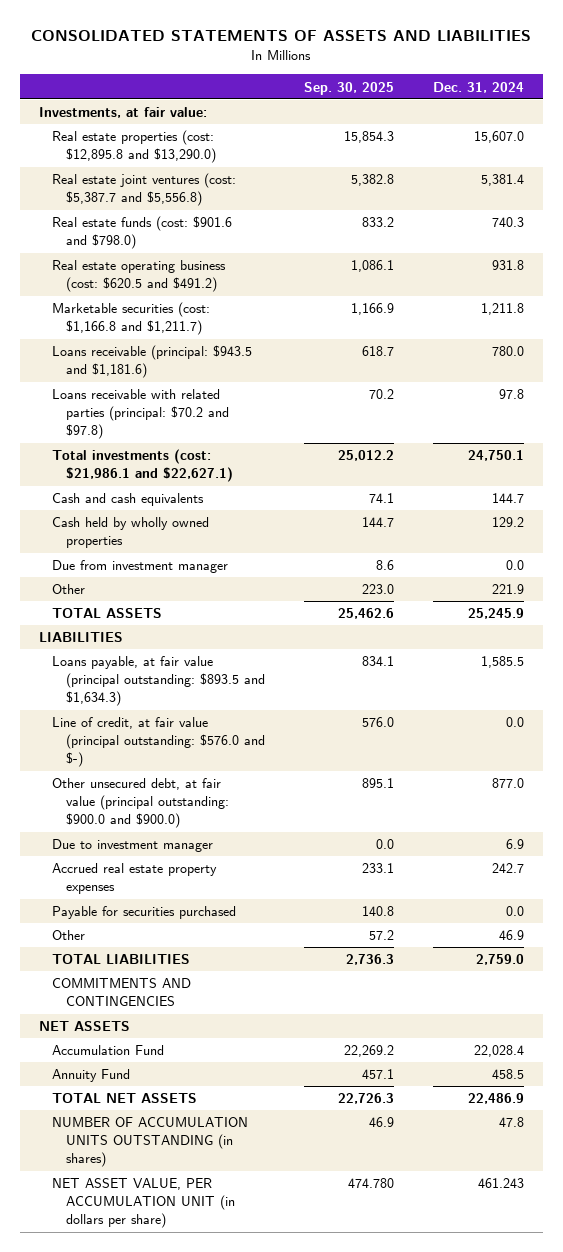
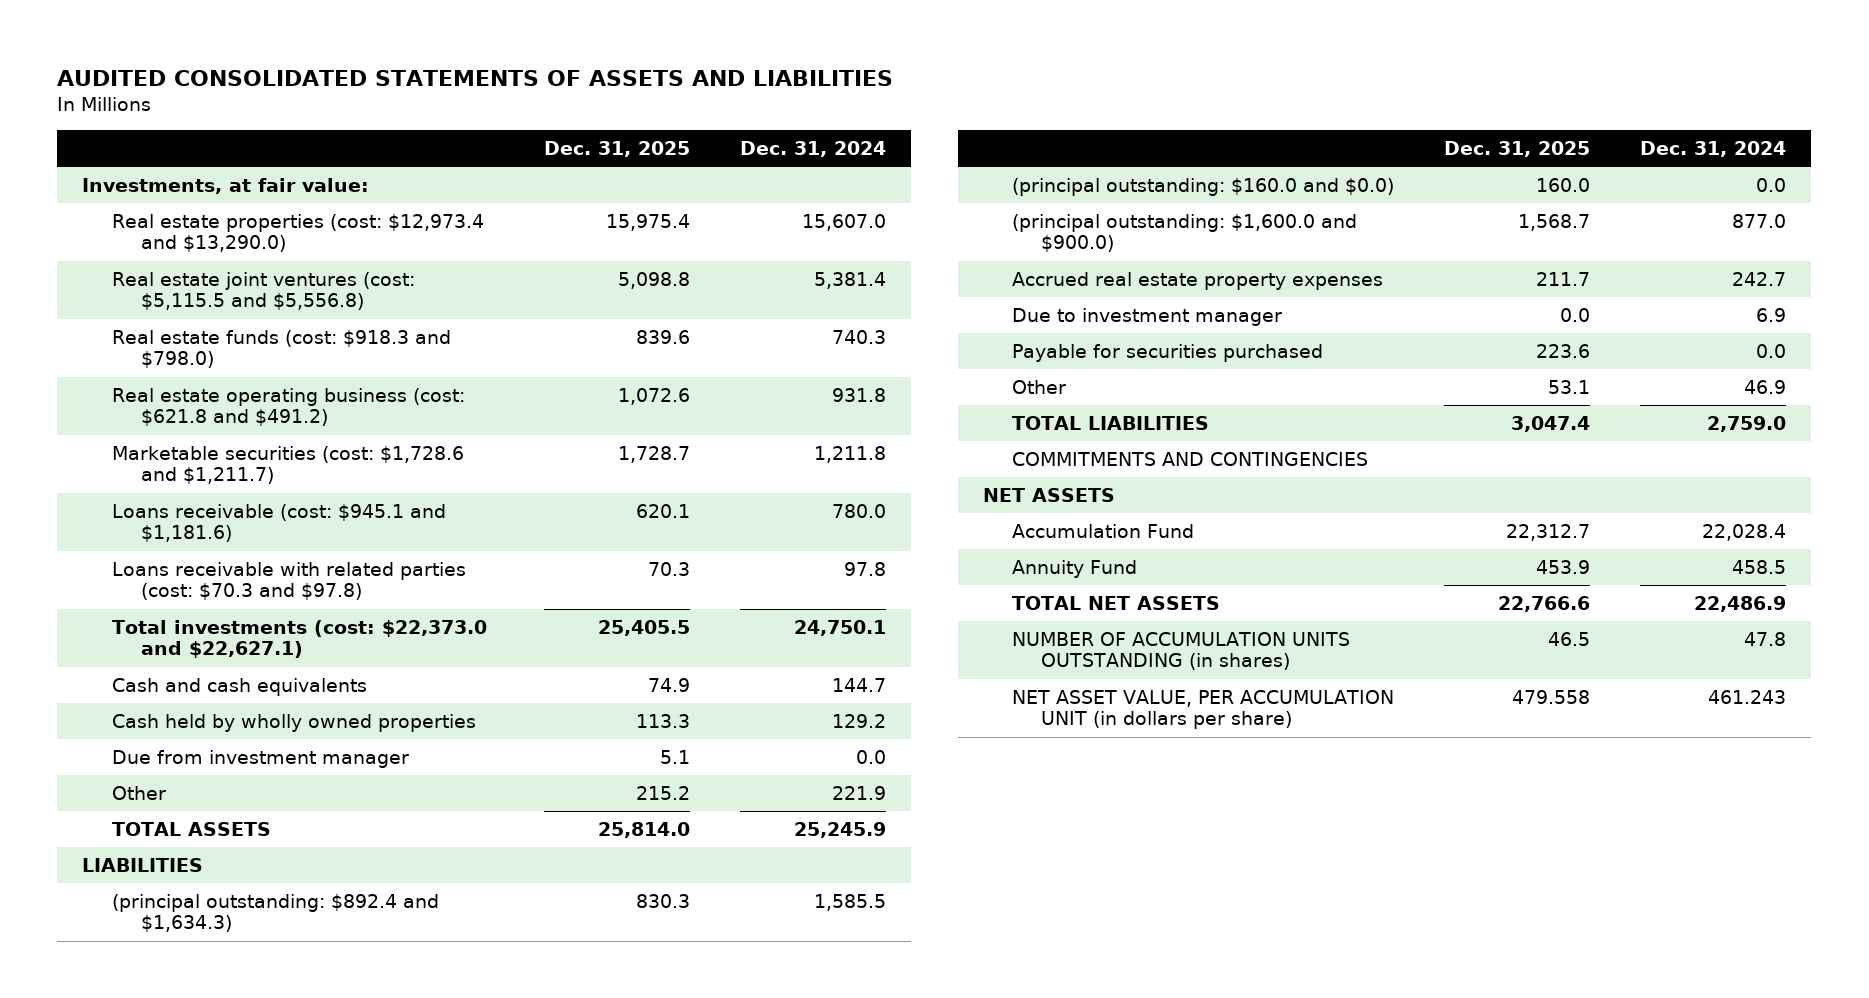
- CONSOLIDATED STATEMENTS OF ASSETS AND LIABILITIES
+ AUDITED CONSOLIDATED STATEMENTS OF ASSETS AND LIABILITIES
- | Sep. 30, 2025 | Dec. 31, 2024
+ | Dec. 31, 2025 | Dec. 31, 2024
- Real estate properties (cost: $12,895.8 and $13,290.0) | 15,854.3 | 15,607.0
- Real estate joint ventures (cost: $5,387.7 and $5,556.8) | 5,382.8 | 5,381.4
- Real estate funds (cost: $901.6 and $798.0) | 833.2 | 740.3
- Real estate operating business (cost: $620.5 and $491.2) | 1,086.1 | 931.8
- Marketable securities (cost: $1,166.8 and $1,211.7) | 1,166.9 | 1,211.8
- Loans receivable (principal: $943.5 and $1,181.6) | 618.7 | 780.0
- Loans receivable with related parties (principal: $70.2 and $97.8) | 70.2 | 97.8
- Total investments (cost: $21,986.1 and $22,627.1) | 25,012.2 | 24,750.1
+ Real estate properties (cost: $12,973.4 and $13,290.0) | 15,975.4 | 15,607.0
+ Real estate joint ventures (cost: $5,115.5 and $5,556.8) | 5,098.8 | 5,381.4
+ Real estate funds (cost: $918.3 and $798.0) | 839.6 | 740.3
+ Real estate operating business (cost: $621.8 and $491.2) | 1,072.6 | 931.8
+ Marketable securities (cost: $1,728.6 and $1,211.7) | 1,728.7 | 1,211.8
+ Loans receivable (cost: $945.1 and $1,181.6) | 620.1 | 780.0
+ Loans receivable with related parties (cost: $70.3 and $97.8) | 70.3 | 97.8
+ Total investments (cost: $22,373.0 and $22,627.1) | 25,405.5 | 24,750.1
- Loans payable, at fair value (principal outstanding: $893.5 and $1,634.3) | 834.1 | 1,585.5
- Line of credit, at fair value (principal outstanding: $576.0 and $-) | 576.0 | 0.0
- Other unsecured debt, at fair value (principal outstanding: $900.0 and $900.0) | 895.1 | 877.0
+ (principal outstanding: $892.4 and $1,634.3) | 830.3 | 1,585.5
+ (principal outstanding: $160.0 and $0.0) | 160.0 | 0.0
+ (principal outstanding: $1,600.0 and $900.0) | 1,568.7 | 877.0
moved down: Due to investment manager | 0.0 | 6.9

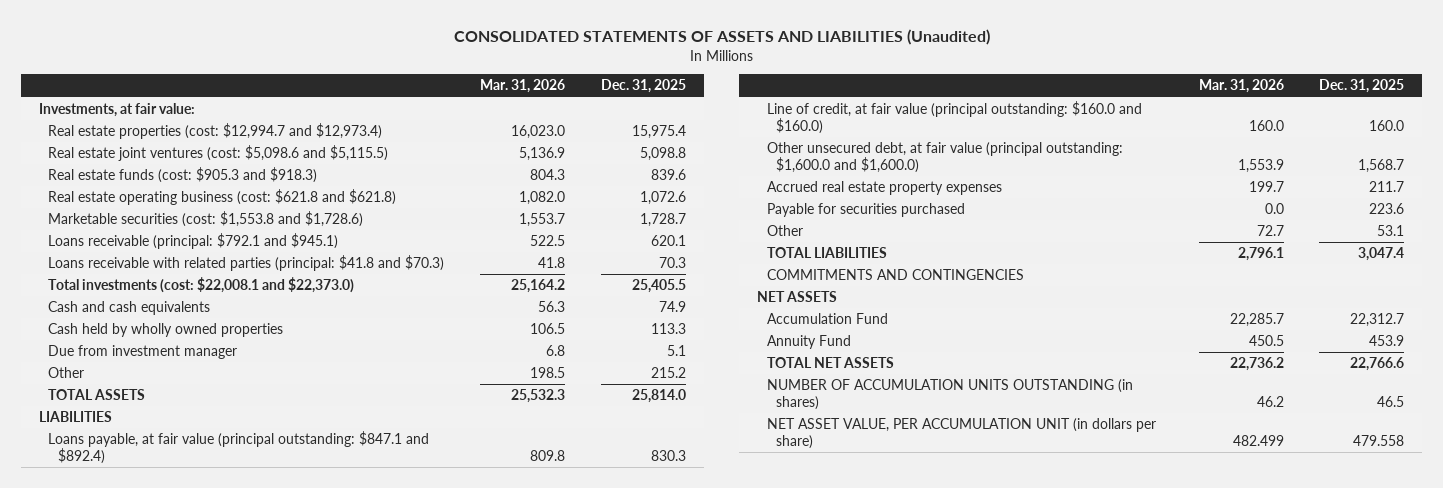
- AUDITED CONSOLIDATED STATEMENTS OF ASSETS AND LIABILITIES
+ CONSOLIDATED STATEMENTS OF ASSETS AND LIABILITIES (Unaudited)
- | Dec. 31, 2025 | Dec. 31, 2024
+ | Mar. 31, 2026 | Dec. 31, 2025
- Real estate properties (cost: $12,973.4 and $13,290.0) | 15,975.4 | 15,607.0
- Real estate joint ventures (cost: $5,115.5 and $5,556.8) | 5,098.8 | 5,381.4
- Real estate funds (cost: $918.3 and $798.0) | 839.6 | 740.3
- Real estate operating business (cost: $621.8 and $491.2) | 1,072.6 | 931.8
- Marketable securities (cost: $1,728.6 and $1,211.7) | 1,728.7 | 1,211.8
- Loans receivable (cost: $945.1 and $1,181.6) | 620.1 | 780.0
- Loans receivable with related parties (cost: $70.3 and $97.8) | 70.3 | 97.8
- Total investments (cost: $22,373.0 and $22,627.1) | 25,405.5 | 24,750.1
+ Real estate properties (cost: $12,994.7 and $12,973.4) | 16,023.0 | 15,975.4
+ Real estate joint ventures (cost: $5,098.6 and $5,115.5) | 5,136.9 | 5,098.8
+ Real estate funds (cost: $905.3 and $918.3) | 804.3 | 839.6
+ Real estate operating business (cost: $621.8 and $621.8) | 1,082.0 | 1,072.6
+ Marketable securities (cost: $1,553.8 and $1,728.6) | 1,553.7 | 1,728.7
+ Loans receivable (principal: $792.1 and $945.1) | 522.5 | 620.1
+ Loans receivable with related parties (principal: $41.8 and $70.3) | 41.8 | 70.3
+ Total investments (cost: $22,008.1 and $22,373.0) | 25,164.2 | 25,405.5
- (principal outstanding: $892.4 and $1,634.3) | 830.3 | 1,585.5
- (principal outstanding: $160.0 and $0.0) | 160.0 | 0.0
- (principal outstanding: $1,600.0 and $900.0) | 1,568.7 | 877.0
+ Loans payable, at fair value (principal outstanding: $847.1 and $892.4) | 809.8 | 830.3
+ Line of credit, at fair value (principal outstanding: $160.0 and $160.0) | 160.0 | 160.0
+ Other unsecured debt, at fair value (principal outstanding: $1,600.0 and $1,600.0) | 1,553.9 | 1,568.7
- Due to investment manager | 0.0 | 6.9

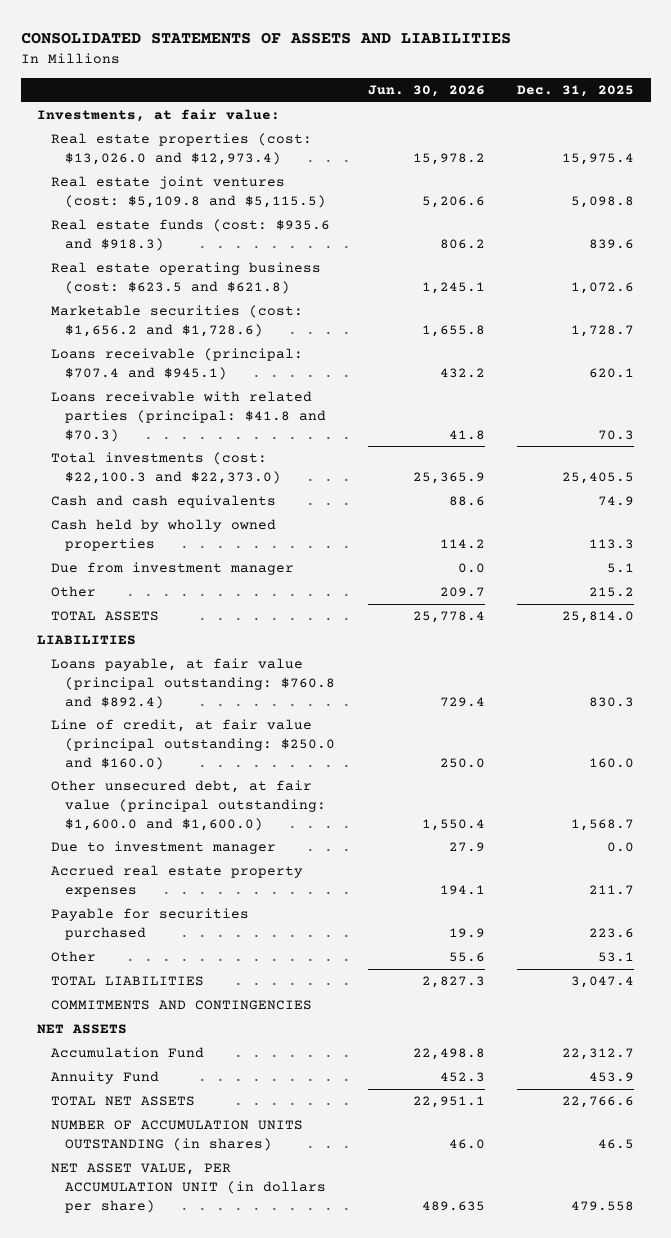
- CONSOLIDATED STATEMENTS OF ASSETS AND LIABILITIES (Unaudited)
+ CONSOLIDATED STATEMENTS OF ASSETS AND LIABILITIES
- | Mar. 31, 2026 | Dec. 31, 2025
+ | Jun. 30, 2026 | Dec. 31, 2025
- Real estate properties (cost: $12,994.7 and $12,973.4) | 16,023.0 | 15,975.4
- Real estate joint ventures (cost: $5,098.6 and $5,115.5) | 5,136.9 | 5,098.8
- Real estate funds (cost: $905.3 and $918.3) | 804.3 | 839.6
- Real estate operating business (cost: $621.8 and $621.8) | 1,082.0 | 1,072.6
- Marketable securities (cost: $1,553.8 and $1,728.6) | 1,553.7 | 1,728.7
- Loans receivable (principal: $792.1 and $945.1) | 522.5 | 620.1
+ Real estate properties (cost: $13,026.0 and $12,973.4) | 15,978.2 | 15,975.4
+ Real estate joint ventures (cost: $5,109.8 and $5,115.5) | 5,206.6 | 5,098.8
+ Real estate funds (cost: $935.6 and $918.3) | 806.2 | 839.6
+ Real estate operating business (cost: $623.5 and $621.8) | 1,245.1 | 1,072.6
+ Marketable securities (cost: $1,656.2 and $1,728.6) | 1,655.8 | 1,728.7
+ Loans receivable (principal: $707.4 and $945.1) | 432.2 | 620.1
- Total investments (cost: $22,008.1 and $22,373.0) | 25,164.2 | 25,405.5
+ Total investments (cost: $22,100.3 and $22,373.0) | 25,365.9 | 25,405.5
- Loans payable, at fair value (principal outstanding: $847.1 and $892.4) | 809.8 | 830.3
- Line of credit, at fair value (principal outstanding: $160.0 and $160.0) | 160.0 | 160.0
+ Loans payable, at fair value (principal outstanding: $760.8 and $892.4) | 729.4 | 830.3
+ Line of credit, at fair value (principal outstanding: $250.0 and $160.0) | 250.0 | 160.0
+ Due to investment manager | 27.9 | 0.0

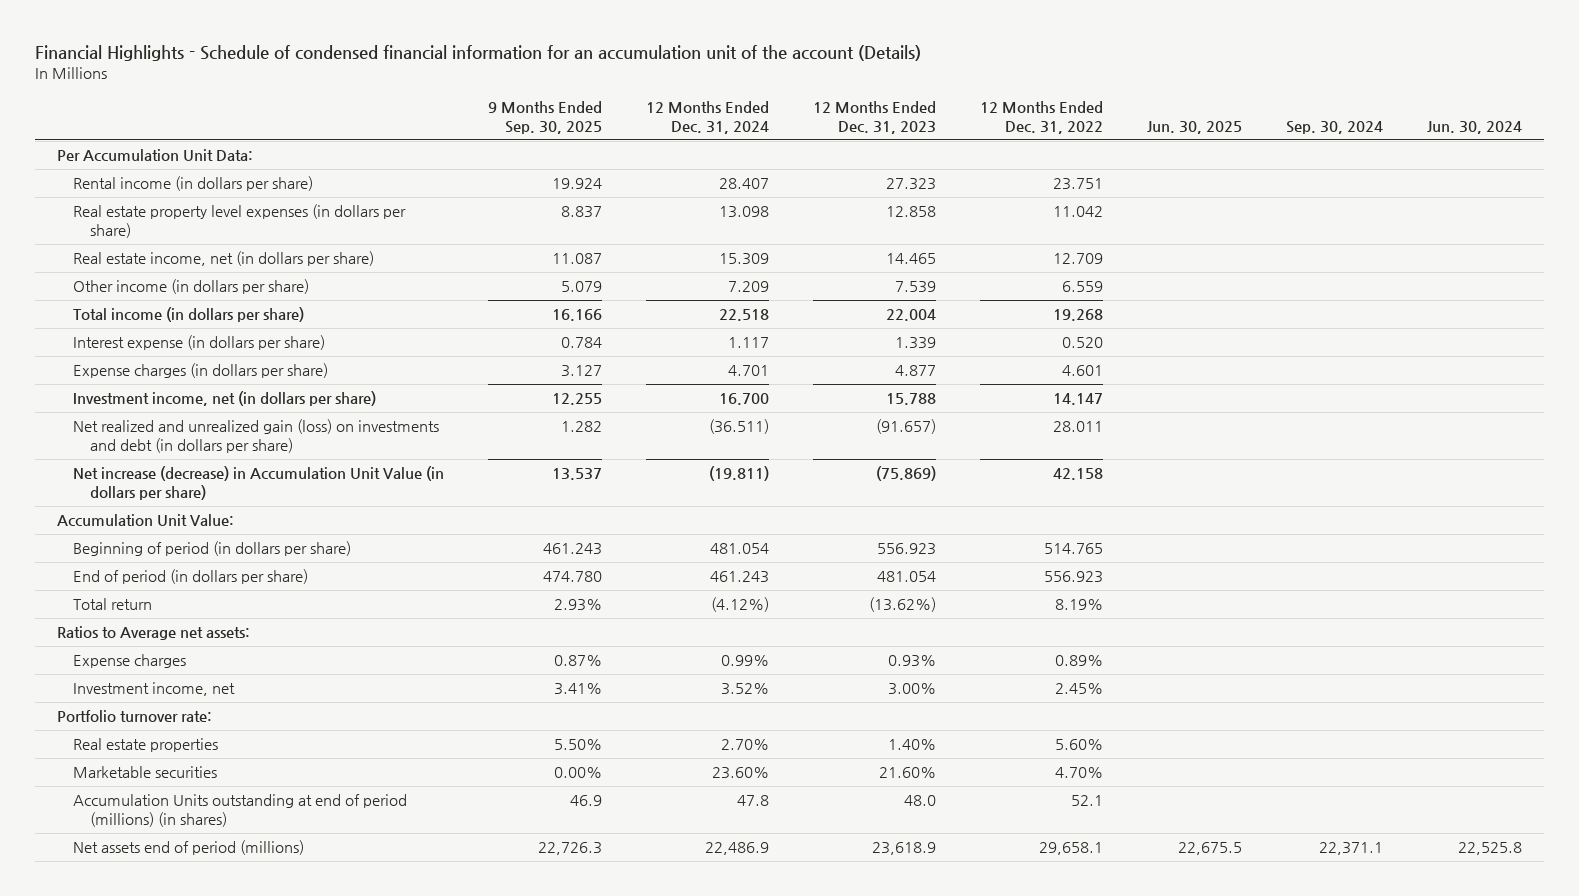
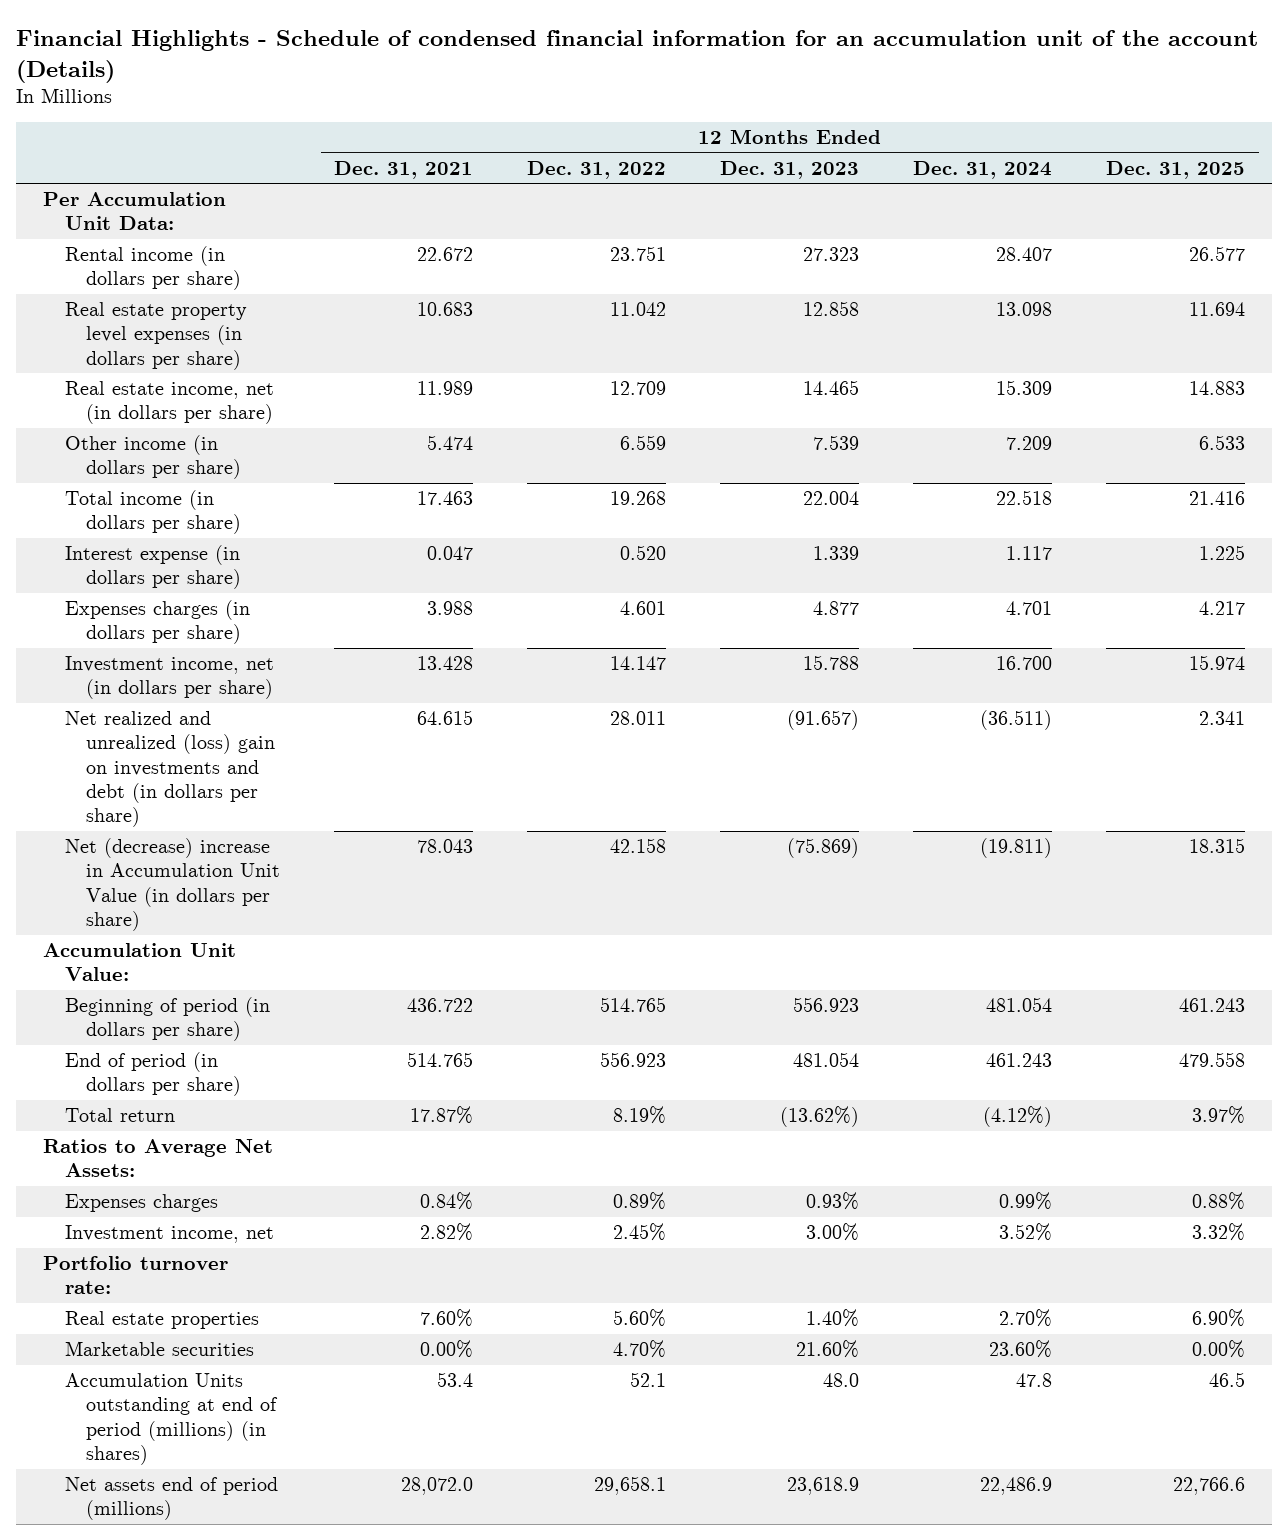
- | 9 Months Ended Sep. 30, 2025 | 12 Months Ended Dec. 31, 2024 | 12 Months Ended Dec. 31, 2023 | 12 Months Ended Dec. 31, 2022 | Jun. 30, 2025 | Sep. 30, 2024 | Jun. 30, 2024
+ | 12 Months Ended Dec. 31, 2021 | 12 Months Ended Dec. 31, 2022 | 12 Months Ended Dec. 31, 2023 | 12 Months Ended Dec. 31, 2024 | 12 Months Ended Dec. 31, 2025
- Expense charges (in dollars per share) | 3.127 | 4.701 | 4.877 | 4.601 | | |
+ Expenses charges (in dollars per share) | 3.988 | 4.601 | 4.877 | 4.701 | 4.217
- Net realized and unrealized gain (loss) on investments and debt (in dollars per share) | 1.282 | (36.511) | (91.657) | 28.011 | | |
- Net increase (decrease) in Accumulation Unit Value (in dollars per share) | 13.537 | (19.811) | (75.869) | 42.158 | | |
+ Net realized and unrealized (loss) gain on investments and debt (in dollars per share) | 64.615 | 28.011 | (91.657) | (36.511) | 2.341
+ Net (decrease) increase in Accumulation Unit Value (in dollars per share) | 78.043 | 42.158 | (75.869) | (19.811) | 18.315
- Ratios to Average net assets:
- Expense charges | 0.87% | 0.99% | 0.93% | 0.89% | | |
+ Ratios to Average Net Assets:
+ Expenses charges | 0.84% | 0.89% | 0.93% | 0.99% | 0.88%

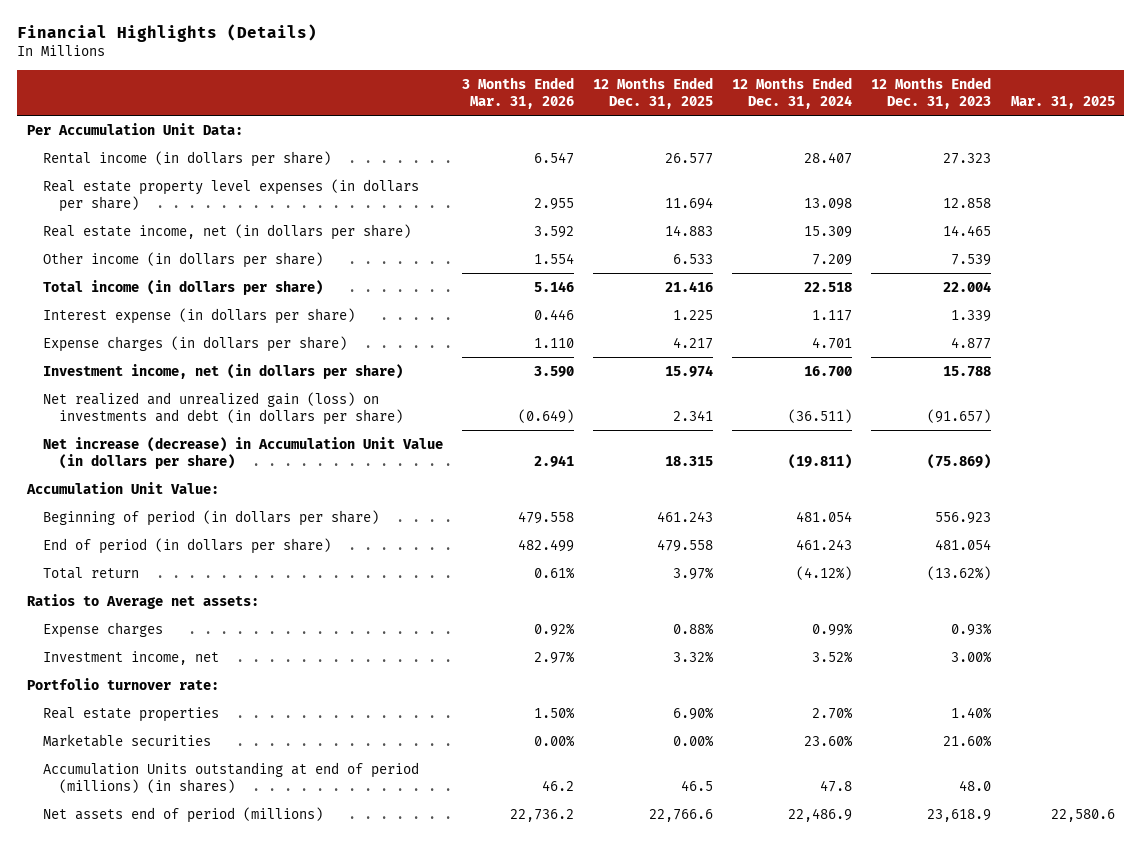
- Financial Highlights - Schedule of condensed financial information for an accumulation unit of the account (Details)
+ Financial Highlights (Details)
- | 12 Months Ended Dec. 31, 2021 | 12 Months Ended Dec. 31, 2022 | 12 Months Ended Dec. 31, 2023 | 12 Months Ended Dec. 31, 2024 | 12 Months Ended Dec. 31, 2025
+ | 3 Months Ended Mar. 31, 2026 | 12 Months Ended Dec. 31, 2025 | 12 Months Ended Dec. 31, 2024 | 12 Months Ended Dec. 31, 2023 | Mar. 31, 2025
- Expenses charges (in dollars per share) | 3.988 | 4.601 | 4.877 | 4.701 | 4.217
+ Expense charges (in dollars per share) | 1.110 | 4.217 | 4.701 | 4.877 |
- Net realized and unrealized (loss) gain on investments and debt (in dollars per share) | 64.615 | 28.011 | (91.657) | (36.511) | 2.341
- Net (decrease) increase in Accumulation Unit Value (in dollars per share) | 78.043 | 42.158 | (75.869) | (19.811) | 18.315
+ Net realized and unrealized gain (loss) on investments and debt (in dollars per share) | (0.649) | 2.341 | (36.511) | (91.657) |
+ Net increase (decrease) in Accumulation Unit Value (in dollars per share) | 2.941 | 18.315 | (19.811) | (75.869) |
- Ratios to Average Net Assets:
- Expenses charges | 0.84% | 0.89% | 0.93% | 0.99% | 0.88%
+ Ratios to Average net assets:
+ Expense charges | 0.92% | 0.88% | 0.99% | 0.93% |

